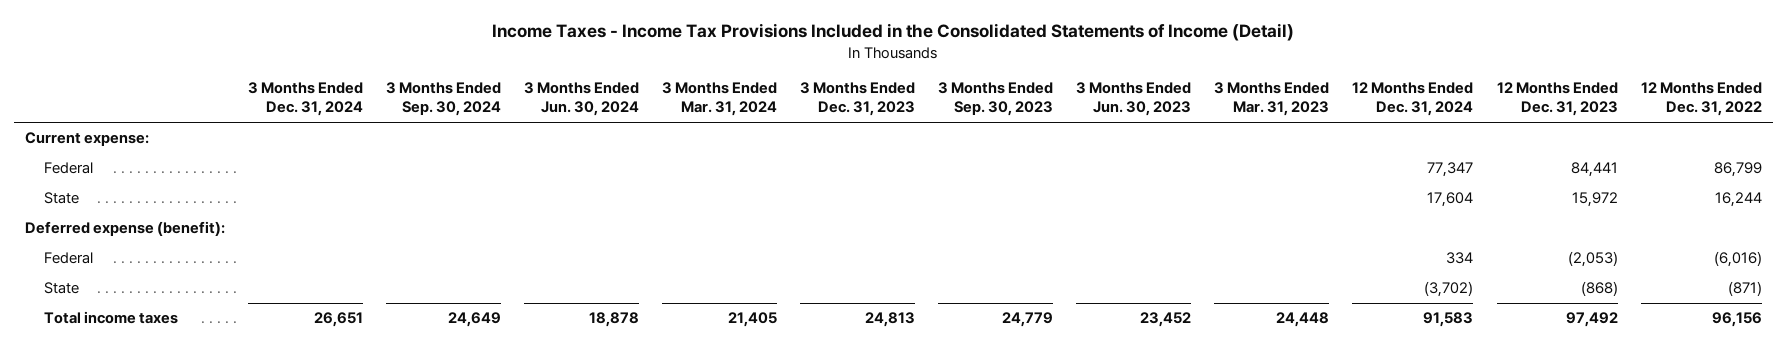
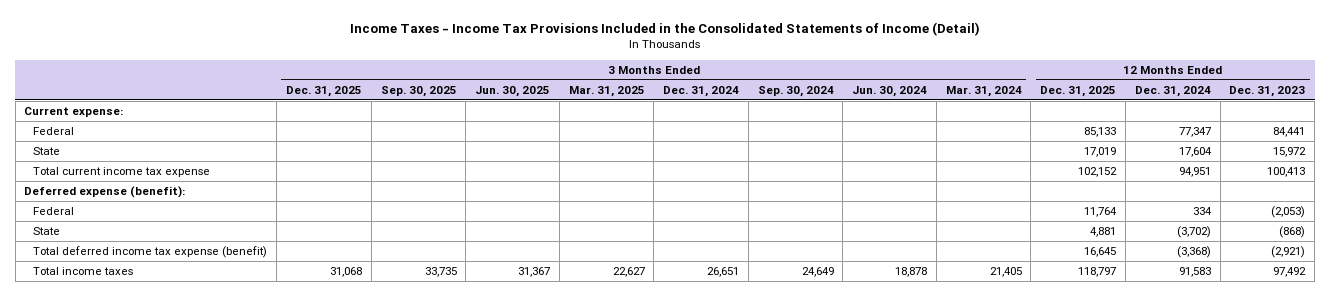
- | 3 Months Ended Dec. 31, 2024 | 3 Months Ended Sep. 30, 2024 | 3 Months Ended Jun. 30, 2024 | 3 Months Ended Mar. 31, 2024 | 3 Months Ended Dec. 31, 2023 | 3 Months Ended Sep. 30, 2023 | 3 Months Ended Jun. 30, 2023 | 3 Months Ended Mar. 31, 2023 | 12 Months Ended Dec. 31, 2024 | 12 Months Ended Dec. 31, 2023 | 12 Months Ended Dec. 31, 2022
+ | 3 Months Ended Dec. 31, 2025 | 3 Months Ended Sep. 30, 2025 | 3 Months Ended Jun. 30, 2025 | 3 Months Ended Mar. 31, 2025 | 3 Months Ended Dec. 31, 2024 | 3 Months Ended Sep. 30, 2024 | 3 Months Ended Jun. 30, 2024 | 3 Months Ended Mar. 31, 2024 | 12 Months Ended Dec. 31, 2025 | 12 Months Ended Dec. 31, 2024 | 12 Months Ended Dec. 31, 2023
+ Total current income tax expense | | | | | | | | | 102,152 | 94,951 | 100,413
+ Total deferred income tax expense (benefit) | | | | | | | | | 16,645 | (3,368) | (2,921)

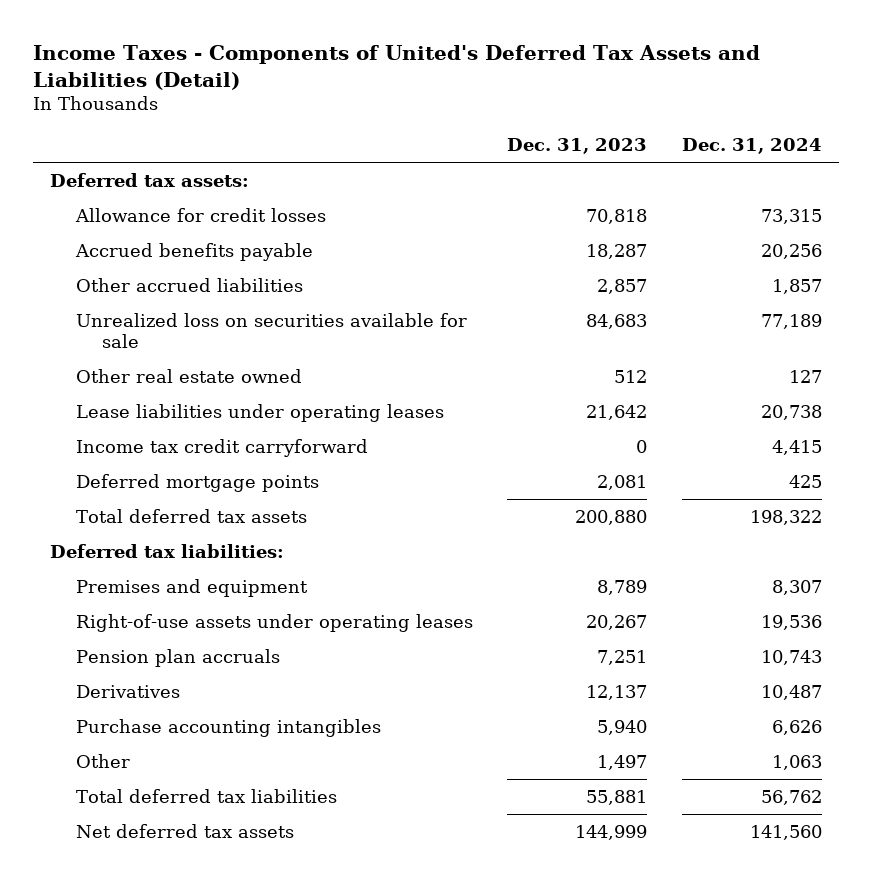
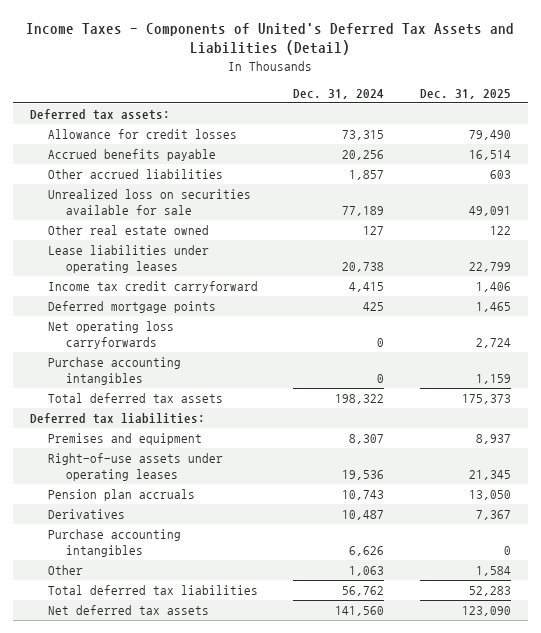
- | Dec. 31, 2023 | Dec. 31, 2024
+ | Dec. 31, 2024 | Dec. 31, 2025
+ Net operating loss carryforwards | 0 | 2,724
+ Purchase accounting intangibles | 0 | 1,159

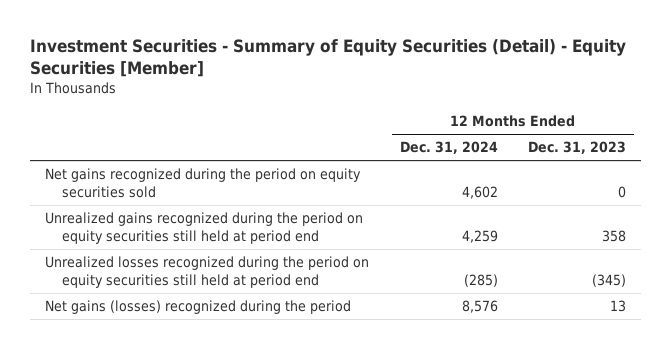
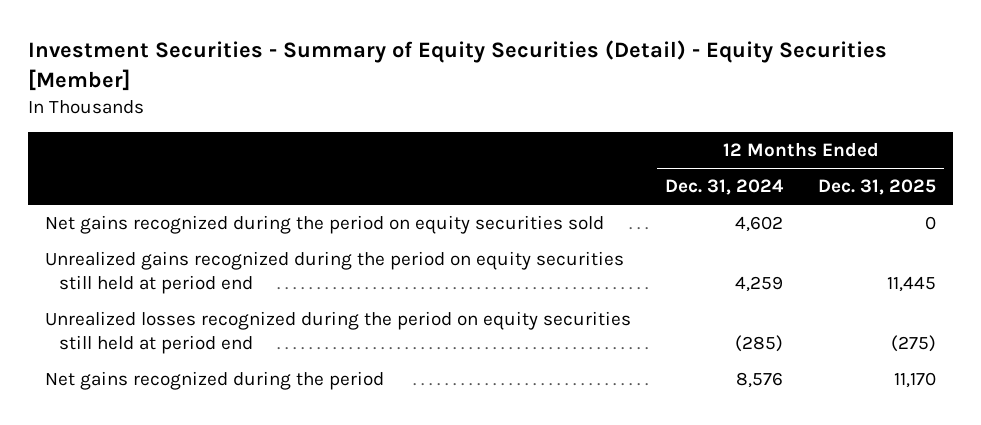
- | 12 Months Ended Dec. 31, 2024 | 12 Months Ended Dec. 31, 2023
+ | 12 Months Ended Dec. 31, 2024 | 12 Months Ended Dec. 31, 2025
- Net gains (losses) recognized during the period | 8,576 | 13
+ Net gains recognized during the period | 8,576 | 11,170

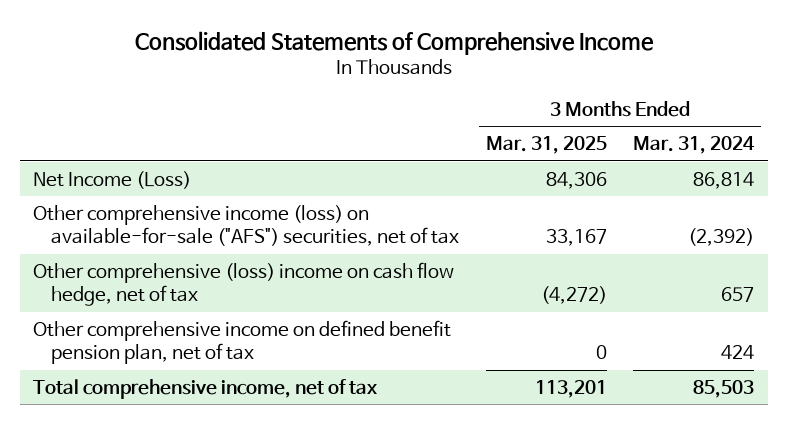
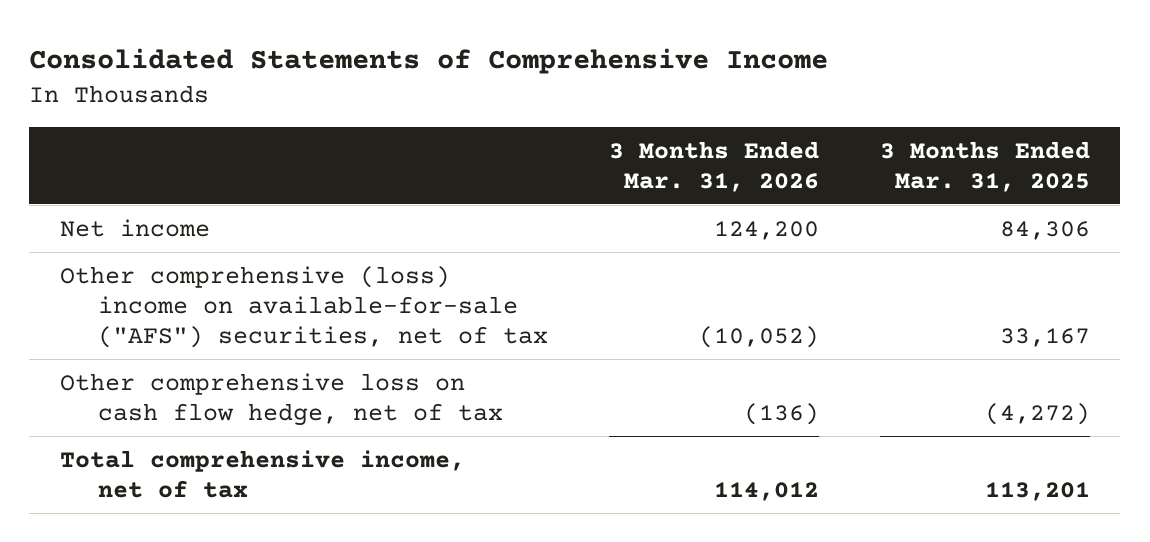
- | 3 Months Ended Mar. 31, 2025 | 3 Months Ended Mar. 31, 2024
+ | 3 Months Ended Mar. 31, 2026 | 3 Months Ended Mar. 31, 2025
- Net Income (Loss) | 84,306 | 86,814
- Other comprehensive income (loss) on available-for-sale ("AFS") securities, net of tax | 33,167 | (2,392)
- Other comprehensive (loss) income on cash flow hedge, net of tax | (4,272) | 657
- Other comprehensive income on defined benefit pension plan, net of tax | 0 | 424
+ Net income | 124,200 | 84,306
+ Other comprehensive (loss) income on available-for-sale ("AFS") securities, net of tax | (10,052) | 33,167
+ Other comprehensive loss on cash flow hedge, net of tax | (136) | (4,272)

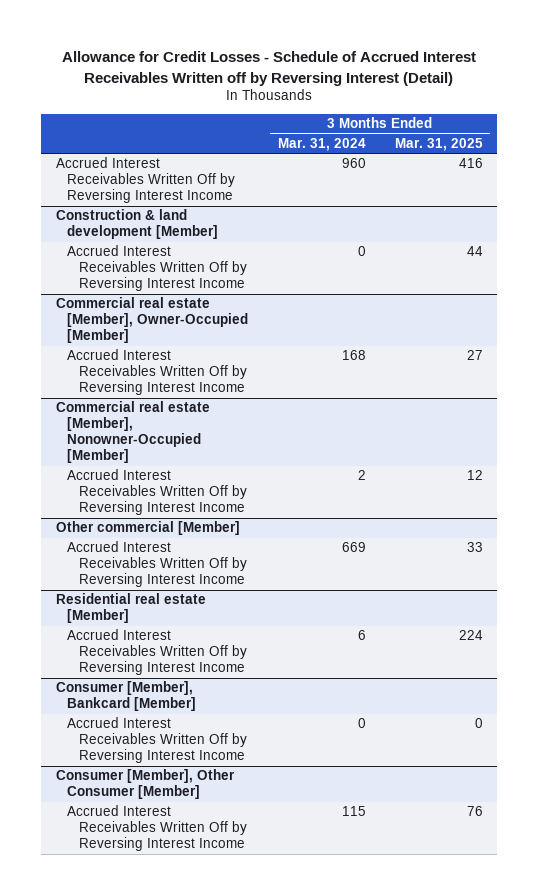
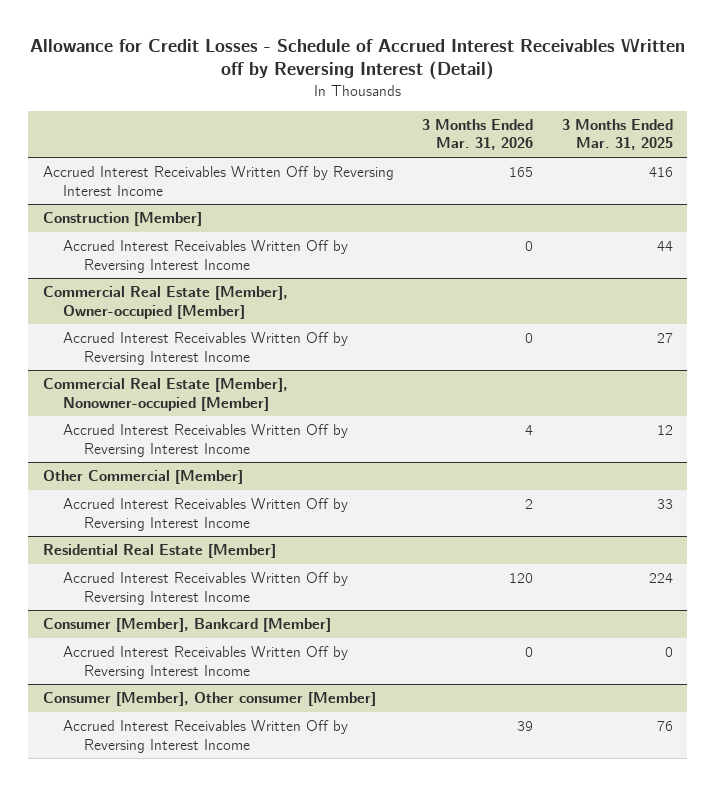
- | 3 Months Ended Mar. 31, 2024 | 3 Months Ended Mar. 31, 2025
+ | 3 Months Ended Mar. 31, 2026 | 3 Months Ended Mar. 31, 2025
- Construction & land development [Member]
+ Construction [Member]
- Commercial real estate [Member], Owner-Occupied [Member]
+ Commercial Real Estate [Member], Owner-occupied [Member]
- Commercial real estate [Member], Nonowner-Occupied [Member]
+ Commercial Real Estate [Member], Nonowner-occupied [Member]
- Other commercial [Member]
+ Other Commercial [Member]
- Residential real estate [Member]
+ Residential Real Estate [Member]
- Consumer [Member], Other Consumer [Member]
+ Consumer [Member], Other consumer [Member]

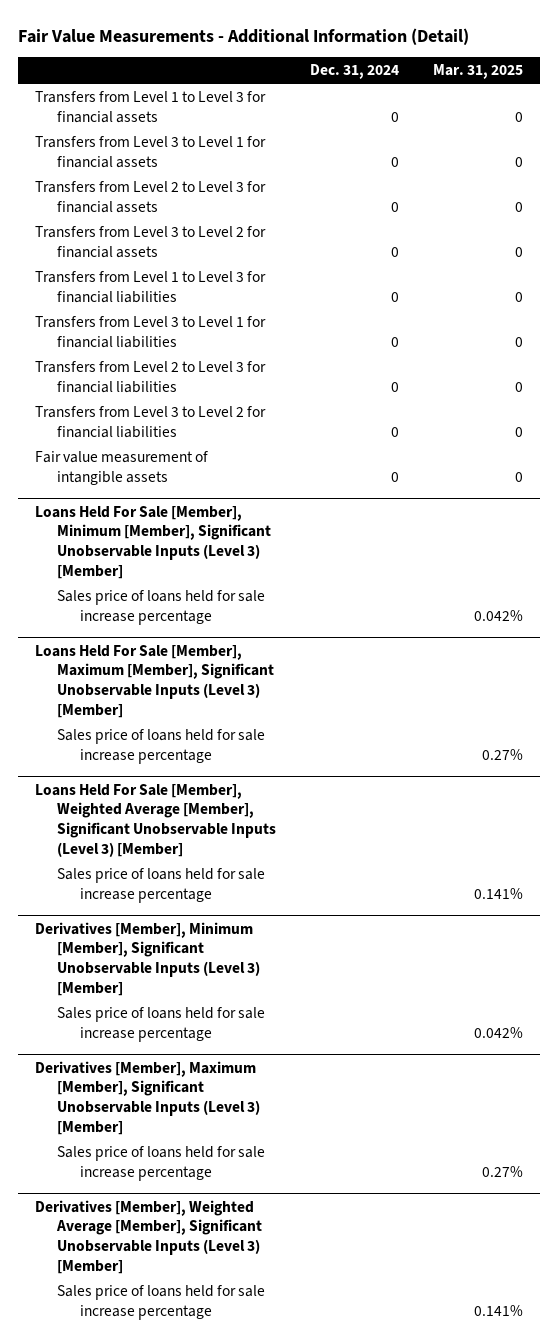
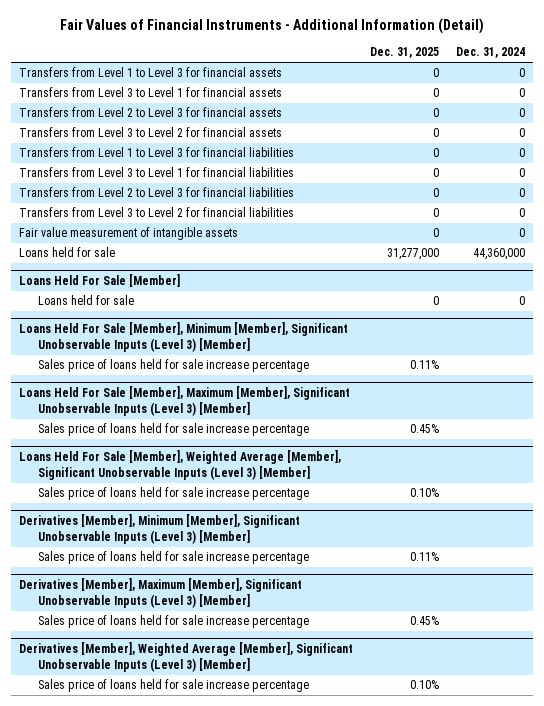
- Fair Value Measurements - Additional Information (Detail)
+ Fair Values of Financial Instruments - Additional Information (Detail)
- | Dec. 31, 2024 | Mar. 31, 2025
+ | Dec. 31, 2025 | Dec. 31, 2024
+ Loans held for sale | 31,277,000 | 44,360,000
+ Loans Held For Sale [Member]
+ Loans held for sale | 0 | 0

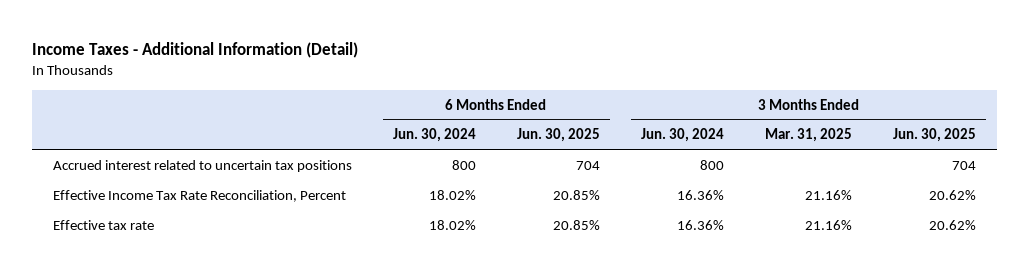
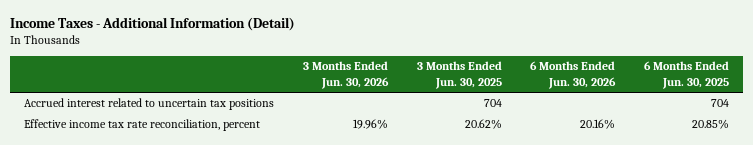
- | 6 Months Ended Jun. 30, 2024 | 6 Months Ended Jun. 30, 2025 | 3 Months Ended Jun. 30, 2024 | 3 Months Ended Mar. 31, 2025 | 3 Months Ended Jun. 30, 2025
+ | 3 Months Ended Jun. 30, 2026 | 3 Months Ended Jun. 30, 2025 | 6 Months Ended Jun. 30, 2026 | 6 Months Ended Jun. 30, 2025
- Effective Income Tax Rate Reconciliation, Percent | 18.02% | 20.85% | 16.36% | 21.16% | 20.62%
- Effective tax rate | 18.02% | 20.85% | 16.36% | 21.16% | 20.62%
+ Effective income tax rate reconciliation, percent | 19.96% | 20.62% | 20.16% | 20.85%

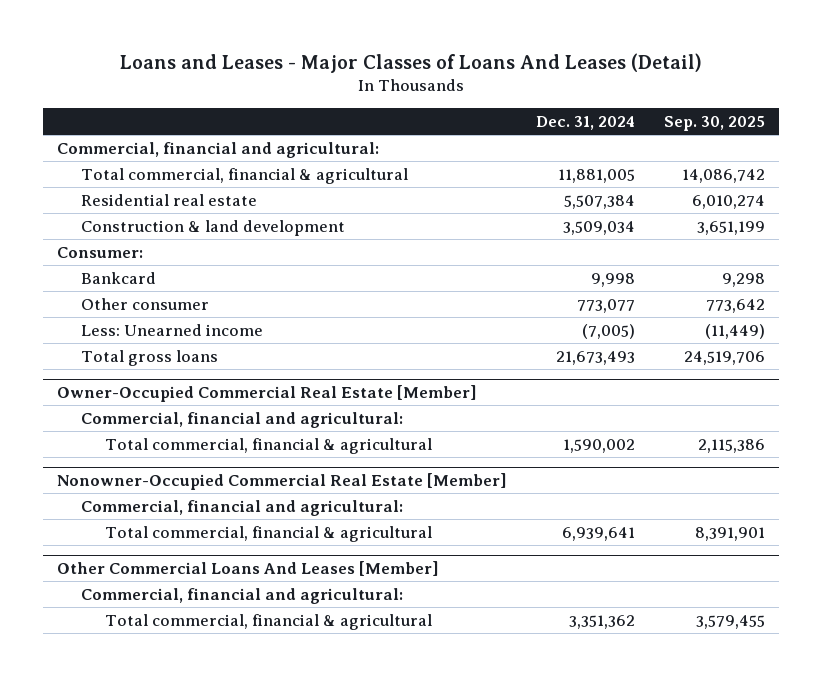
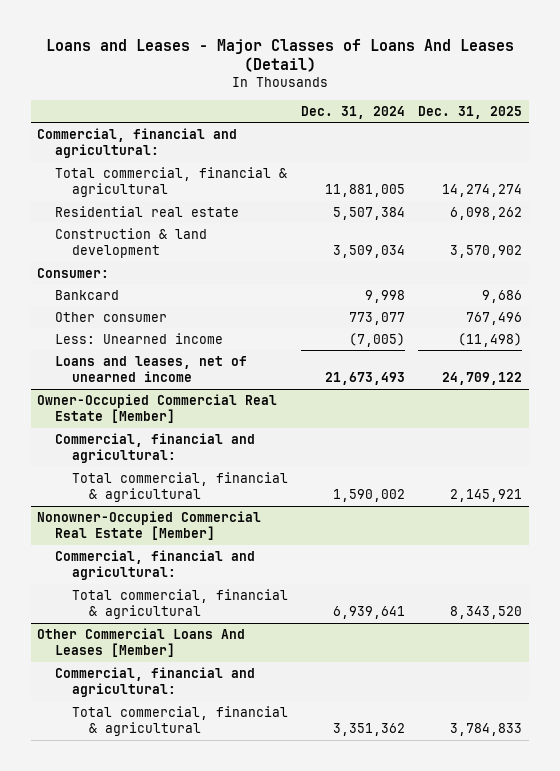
- | Dec. 31, 2024 | Sep. 30, 2025
+ | Dec. 31, 2024 | Dec. 31, 2025
- Total gross loans | 21,673,493 | 24,519,706
+ Loans and leases, net of unearned income | 21,673,493 | 24,709,122

